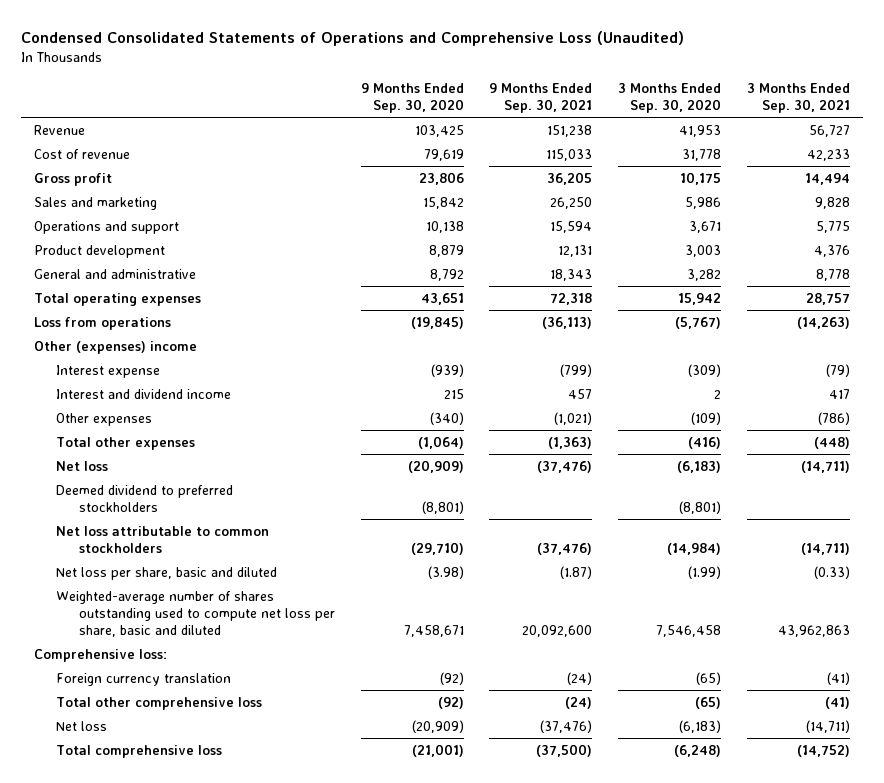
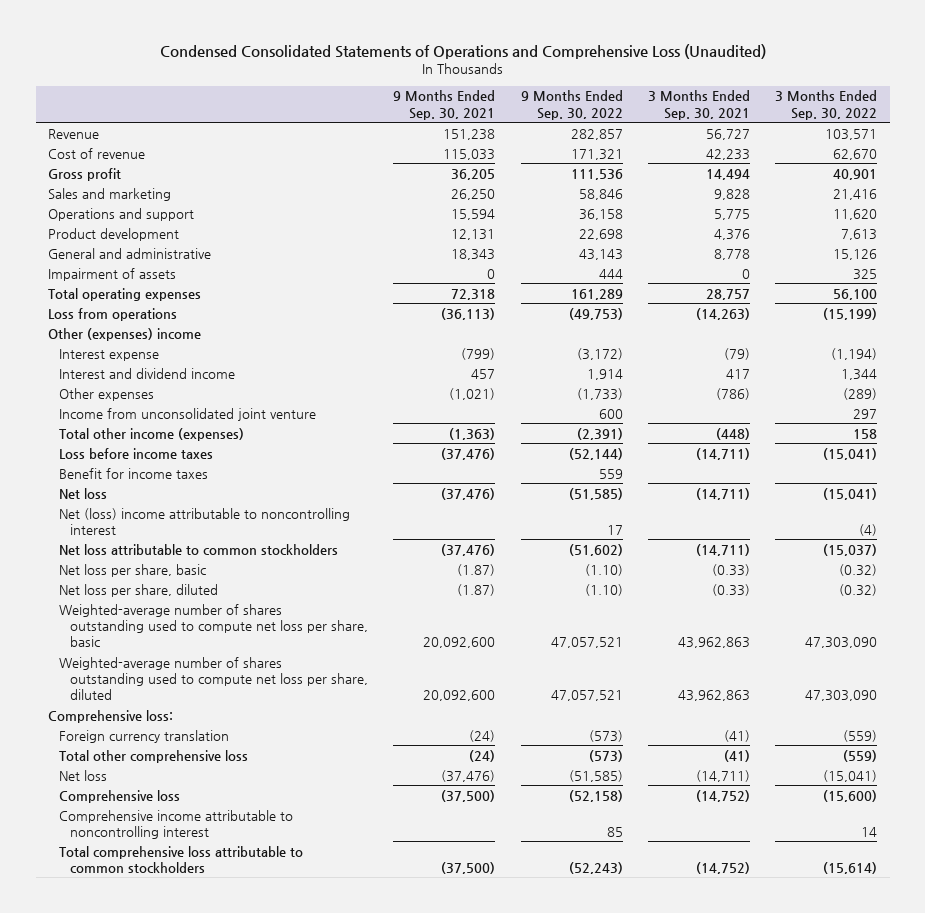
- | 9 Months Ended Sep. 30, 2020 | 9 Months Ended Sep. 30, 2021 | 3 Months Ended Sep. 30, 2020 | 3 Months Ended Sep. 30, 2021
+ | 9 Months Ended Sep. 30, 2021 | 9 Months Ended Sep. 30, 2022 | 3 Months Ended Sep. 30, 2021 | 3 Months Ended Sep. 30, 2022
+ Impairment of assets | 0 | 444 | 0 | 325
- Total other expenses | (1,064) | (1,363) | (416) | (448)
+ Income from unconsolidated joint venture | | 600 | | 297
+ Total other income (expenses) | (1,363) | (2,391) | (448) | 158
+ Loss before income taxes | (37,476) | (52,144) | (14,711) | (15,041)
+ Benefit for income taxes | | 559 | |
- Deemed dividend to preferred stockholders | (8,801) | | (8,801) |
+ Net (loss) income attributable to noncontrolling interest | | 17 | | (4)
- Net loss per share, basic and diluted | (3.98) | (1.87) | (1.99) | (0.33)
- Weighted-average number of shares outstanding used to compute net loss per share, basic and diluted | 7,458,671 | 20,092,600 | 7,546,458 | 43,962,863
+ Net loss per share, basic | (1.87) | (1.10) | (0.33) | (0.32)
+ Net loss per share, diluted | (1.87) | (1.10) | (0.33) | (0.32)
+ Weighted-average number of shares outstanding used to compute net loss per share, basic | 20,092,600 | 47,057,521 | 43,962,863 | 47,303,090
+ Weighted-average number of shares outstanding used to compute net loss per share, diluted | 20,092,600 | 47,057,521 | 43,962,863 | 47,303,090
- Total comprehensive loss | (21,001) | (37,500) | (6,248) | (14,752)
+ Comprehensive loss | (37,500) | (52,158) | (14,752) | (15,600)
+ Comprehensive income attributable to noncontrolling interest | | 85 | | 14
+ Total comprehensive loss attributable to common stockholders | (37,500) | (52,243) | (14,752) | (15,614)

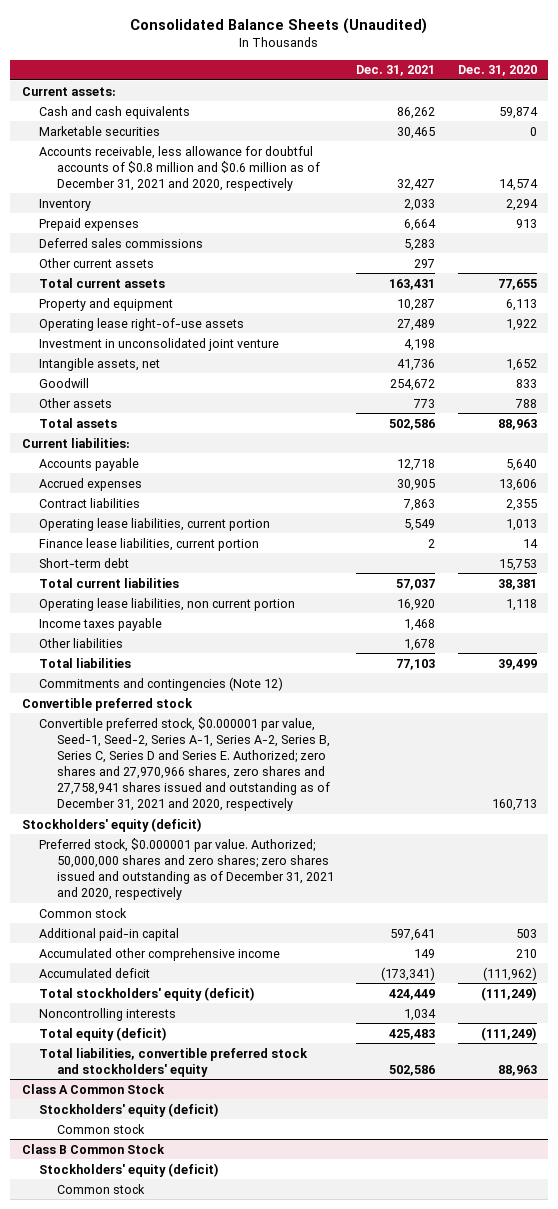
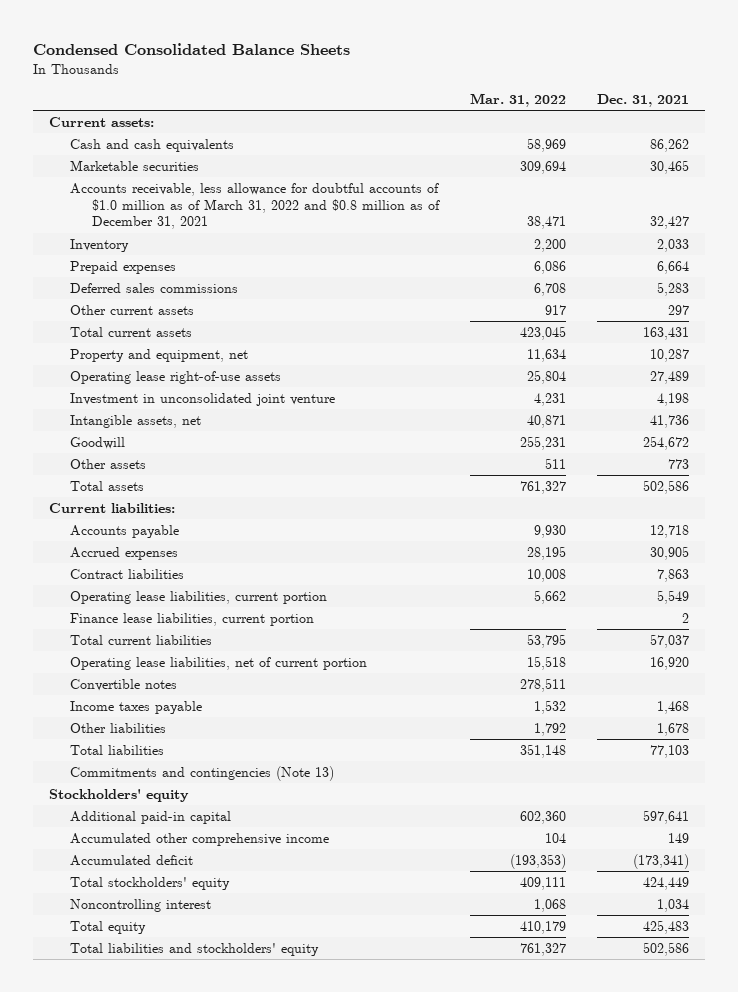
- Consolidated Balance Sheets (Unaudited)
+ Condensed Consolidated Balance Sheets
- | Dec. 31, 2021 | Dec. 31, 2020
+ | Mar. 31, 2022 | Dec. 31, 2021
- Accounts receivable, less allowance for doubtful accounts of $0.8 million and $0.6 million as of December 31, 2021 and 2020, respectively | 32,427 | 14,574
+ Accounts receivable, less allowance for doubtful accounts of $1.0 million as of March 31, 2022 and $0.8 million as of December 31, 2021 | 38,471 | 32,427
- Property and equipment | 10,287 | 6,113
+ Property and equipment, net | 11,634 | 10,287
- Short-term debt | | 15,753
- Operating lease liabilities, non current portion | 16,920 | 1,118
+ Operating lease liabilities, net of current portion | 15,518 | 16,920
+ Convertible notes | 278,511 |
- Commitments and contingencies (Note 12)
- Convertible preferred stock
- Convertible preferred stock, $0.000001 par value, Seed-1, Seed-2, Series A-1, Series A-2, Series B, Series C, Series D and Series E. Authorized; zero shares and 27,970,966 shares, zero shares and 27,758,941 shares issued and outstanding as of December 31, 2021 and 2020, respectively | | 160,713
- Stockholders' equity (deficit)
- Preferred stock, $0.000001 par value. Authorized; 50,000,000 shares and zero shares; zero shares issued and outstanding as of December 31, 2021 and 2020, respectively
- Common stock
+ Commitments and contingencies (Note 13)
+ Stockholders' equity
- Total stockholders' equity (deficit) | 424,449 | (111,249)
- Noncontrolling interests | 1,034 |
- Total equity (deficit) | 425,483 | (111,249)
- Total liabilities, convertible preferred stock and stockholders' equity | 502,586 | 88,963
- Class A Common Stock
- Stockholders' equity (deficit)
- Common stock
- Class B Common Stock
- Stockholders' equity (deficit)
- Common stock
+ Total stockholders' equity | 409,111 | 424,449
+ Noncontrolling interest | 1,068 | 1,034
+ Total equity | 410,179 | 425,483
+ Total liabilities and stockholders' equity | 761,327 | 502,586

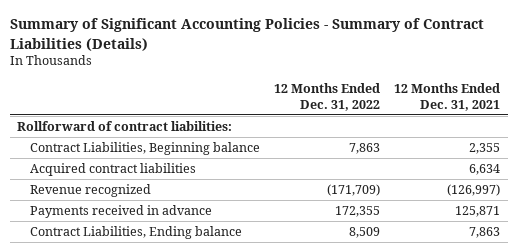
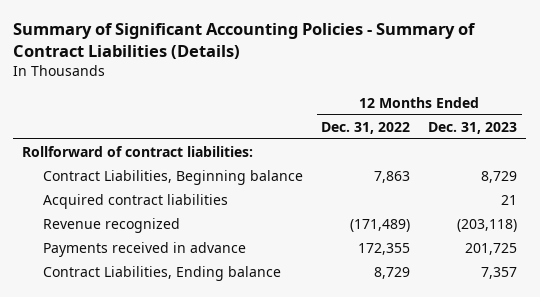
- | 12 Months Ended Dec. 31, 2022 | 12 Months Ended Dec. 31, 2021
+ | 12 Months Ended Dec. 31, 2022 | 12 Months Ended Dec. 31, 2023
- Revenue recognized | (171,709) | (126,997)
+ Revenue recognized | (171,489) | (203,118)
- Contract Liabilities, Ending balance | 8,509 | 7,863
+ Contract Liabilities, Ending balance | 8,729 | 7,357

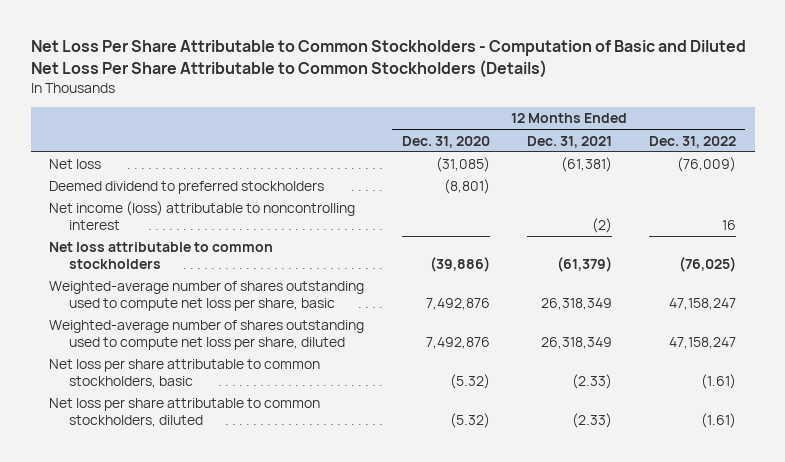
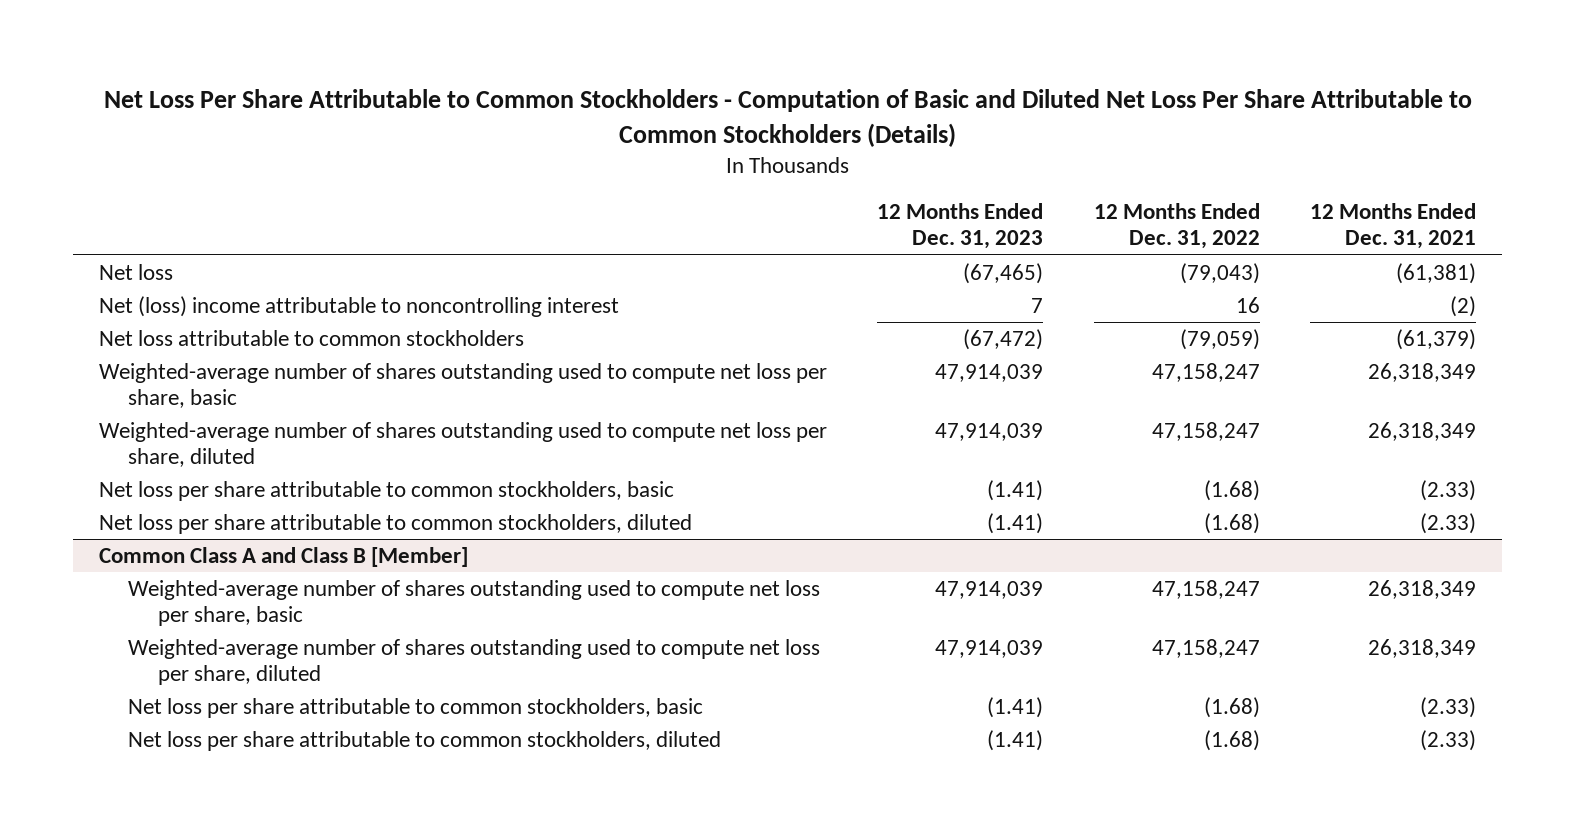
- | 12 Months Ended Dec. 31, 2020 | 12 Months Ended Dec. 31, 2021 | 12 Months Ended Dec. 31, 2022
+ | 12 Months Ended Dec. 31, 2023 | 12 Months Ended Dec. 31, 2022 | 12 Months Ended Dec. 31, 2021
- Net loss | (31,085) | (61,381) | (76,009)
- Deemed dividend to preferred stockholders | (8,801) | |
- Net income (loss) attributable to noncontrolling interest | | (2) | 16
- Net loss attributable to common stockholders | (39,886) | (61,379) | (76,025)
+ Net loss | (67,465) | (79,043) | (61,381)
+ Net (loss) income attributable to noncontrolling interest | 7 | 16 | (2)
+ Net loss attributable to common stockholders | (67,472) | (79,059) | (61,379)
- Net loss per share attributable to common stockholders, basic | (5.32) | (2.33) | (1.61)
- Net loss per share attributable to common stockholders, diluted | (5.32) | (2.33) | (1.61)
+ Net loss per share attributable to common stockholders, basic | (1.41) | (1.68) | (2.33)
+ Net loss per share attributable to common stockholders, diluted | (1.41) | (1.68) | (2.33)
+ Common Class A and Class B [Member]
+ Weighted-average number of shares outstanding used to compute net loss per share, basic | 47,914,039 | 47,158,247 | 26,318,349
+ Weighted-average number of shares outstanding used to compute net loss per share, diluted | 47,914,039 | 47,158,247 | 26,318,349
+ Net loss per share attributable to common stockholders, basic | (1.41) | (1.68) | (2.33)
+ Net loss per share attributable to common stockholders, diluted | (1.41) | (1.68) | (2.33)

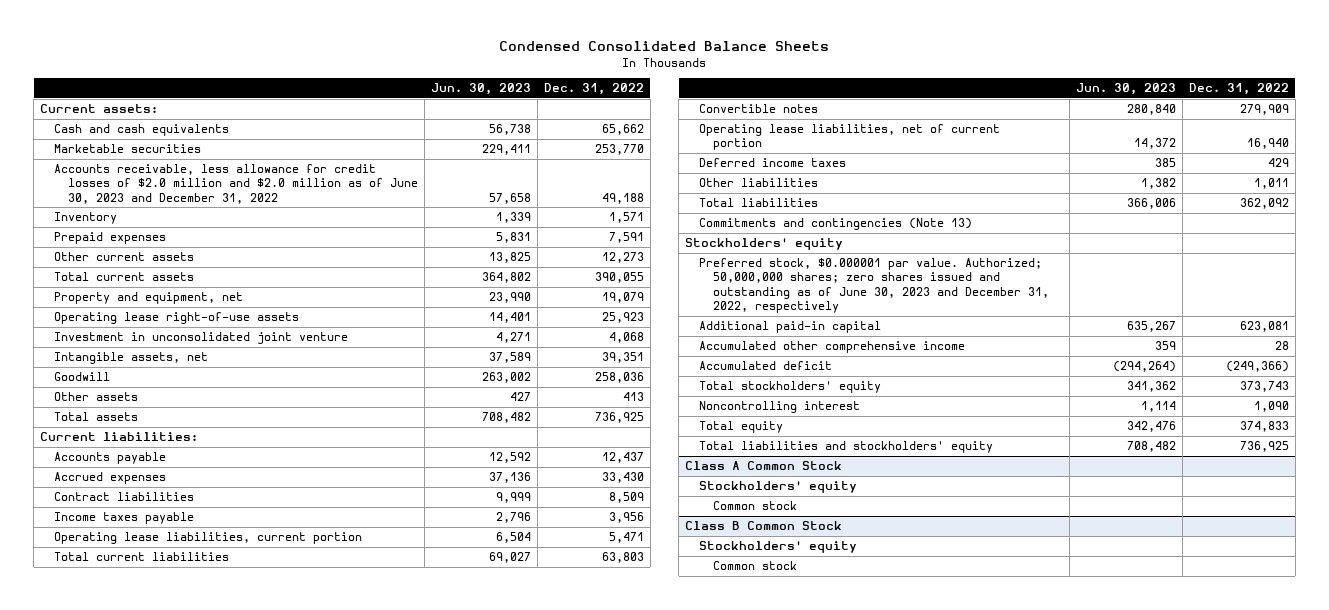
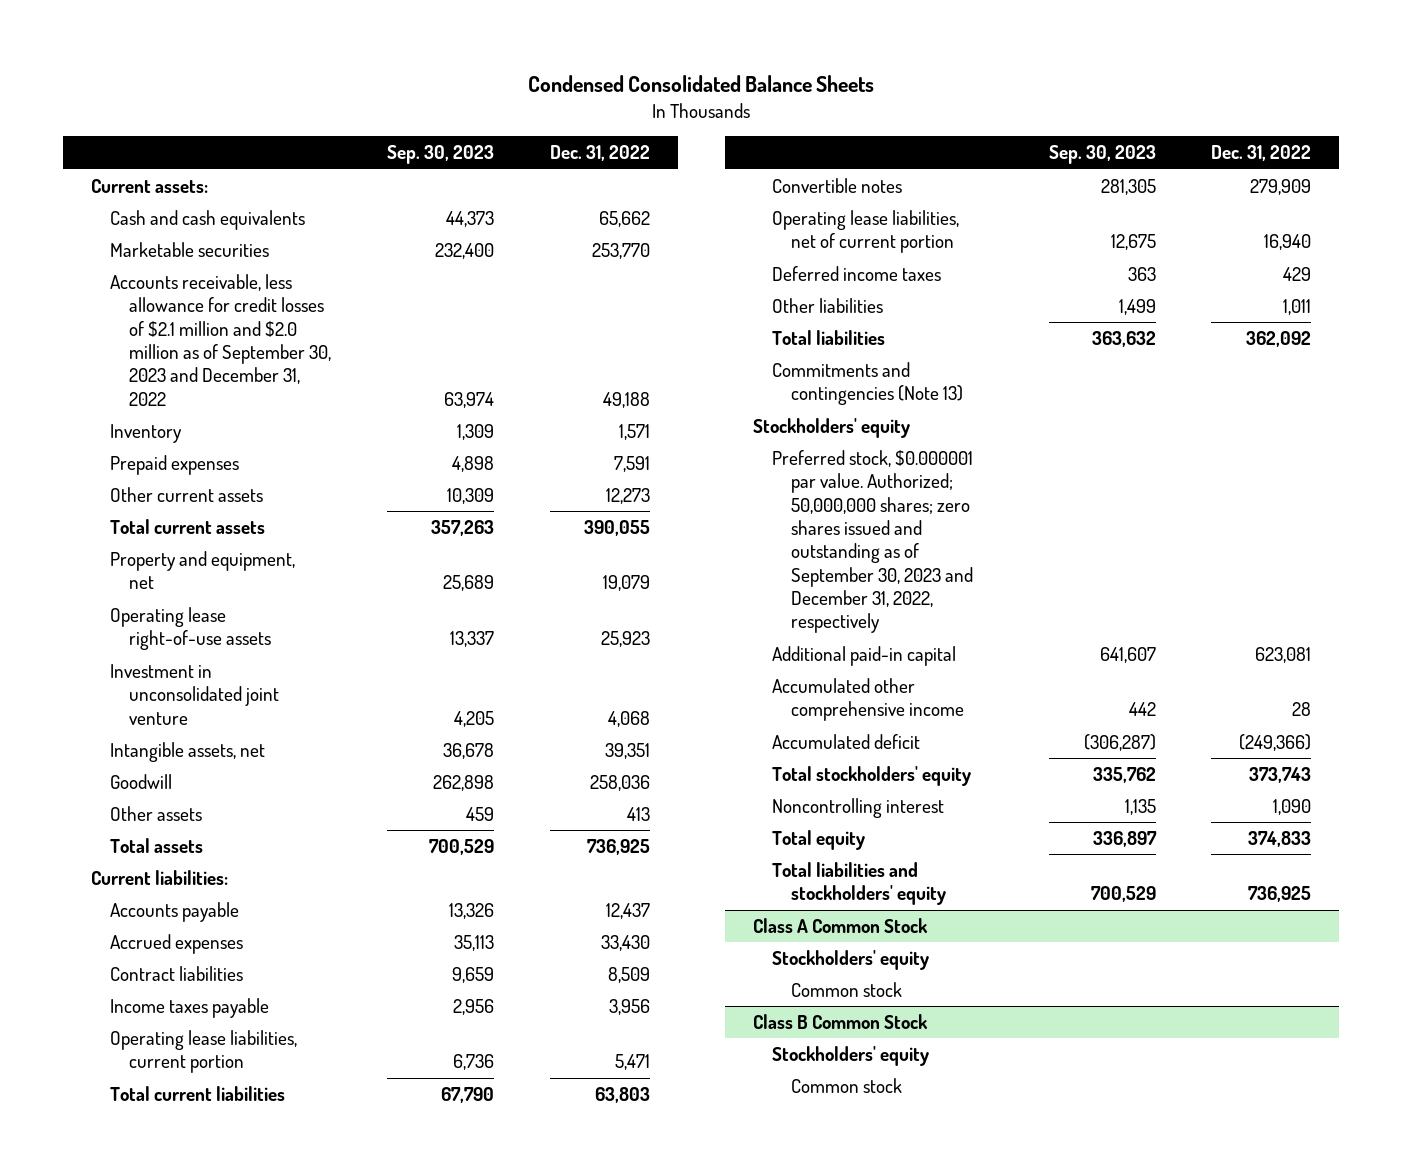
- | Jun. 30, 2023 | Dec. 31, 2022
+ | Sep. 30, 2023 | Dec. 31, 2022
- Accounts receivable, less allowance for credit losses of $2.0 million and $2.0 million as of June 30, 2023 and December 31, 2022 | 57,658 | 49,188
+ Accounts receivable, less allowance for credit losses of $2.1 million and $2.0 million as of September 30, 2023 and December 31, 2022 | 63,974 | 49,188
- Preferred stock, $0.000001 par value. Authorized; 50,000,000 shares; zero shares issued and outstanding as of June 30, 2023 and December 31, 2022, respectively
+ Preferred stock, $0.000001 par value. Authorized; 50,000,000 shares; zero shares issued and outstanding as of September 30, 2023 and December 31, 2022, respectively

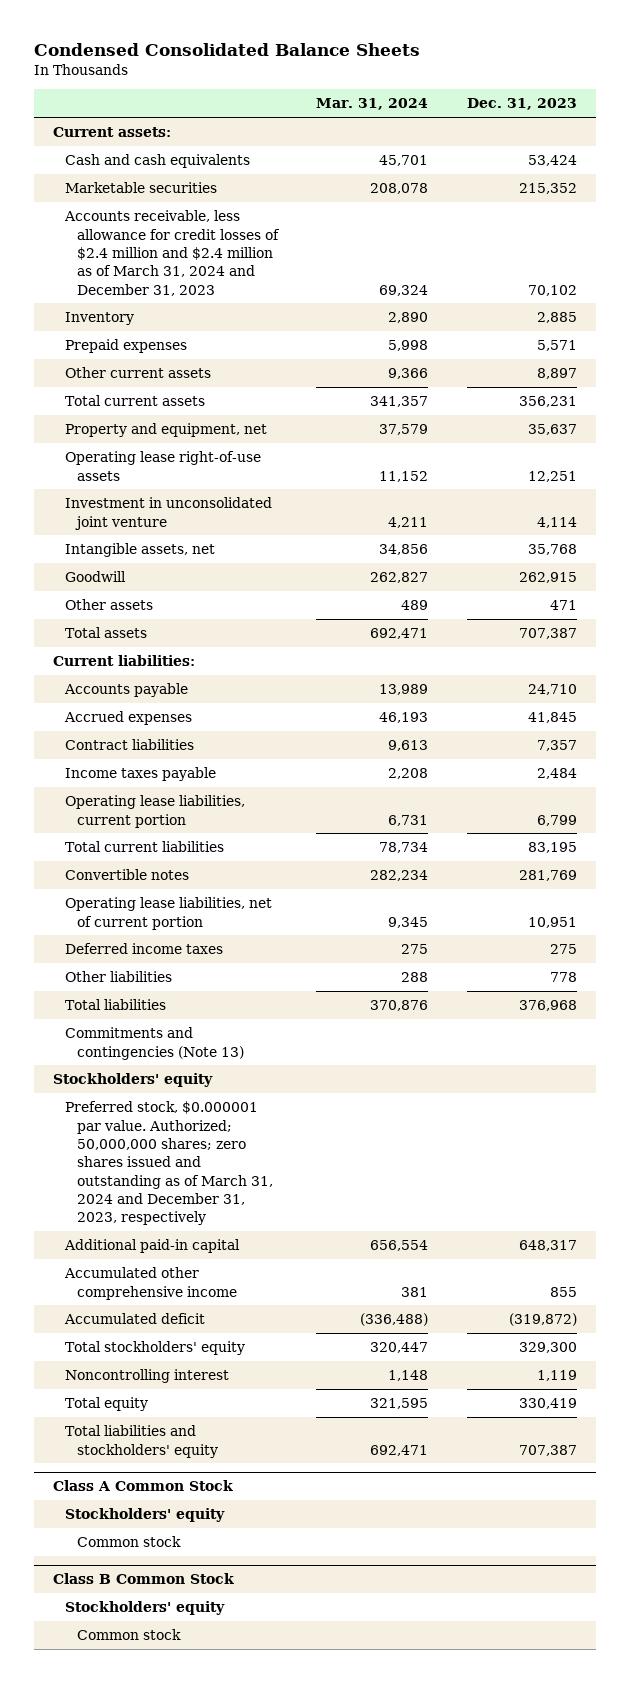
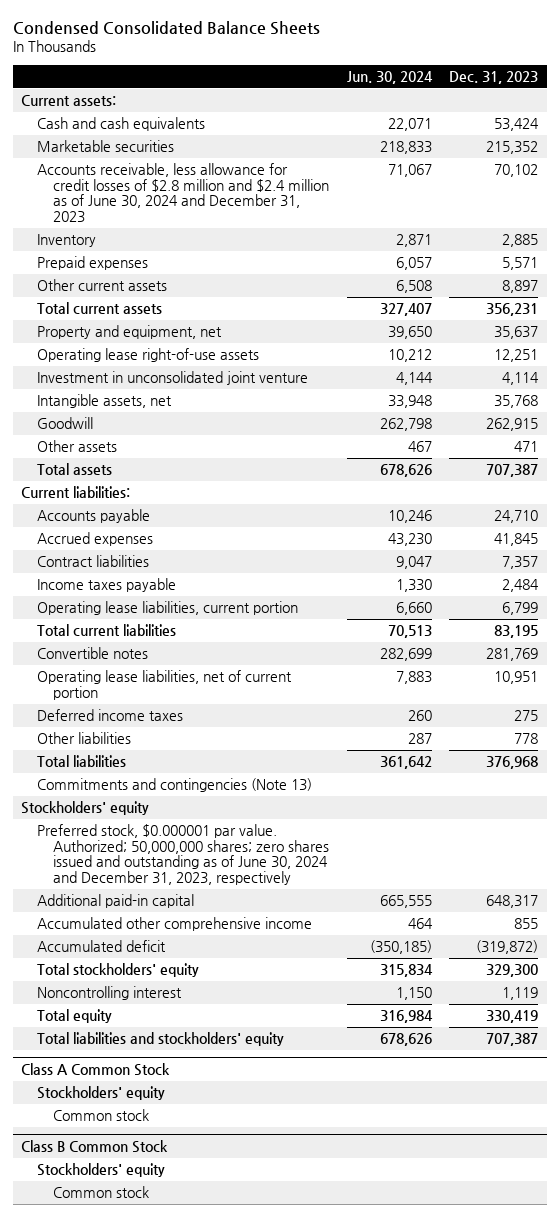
- | Mar. 31, 2024 | Dec. 31, 2023
+ | Jun. 30, 2024 | Dec. 31, 2023
- Accounts receivable, less allowance for credit losses of $2.4 million and $2.4 million as of March 31, 2024 and December 31, 2023 | 69,324 | 70,102
+ Accounts receivable, less allowance for credit losses of $2.8 million and $2.4 million as of June 30, 2024 and December 31, 2023 | 71,067 | 70,102
- Preferred stock, $0.000001 par value. Authorized; 50,000,000 shares; zero shares issued and outstanding as of March 31, 2024 and December 31, 2023, respectively
+ Preferred stock, $0.000001 par value. Authorized; 50,000,000 shares; zero shares issued and outstanding as of June 30, 2024 and December 31, 2023, respectively

